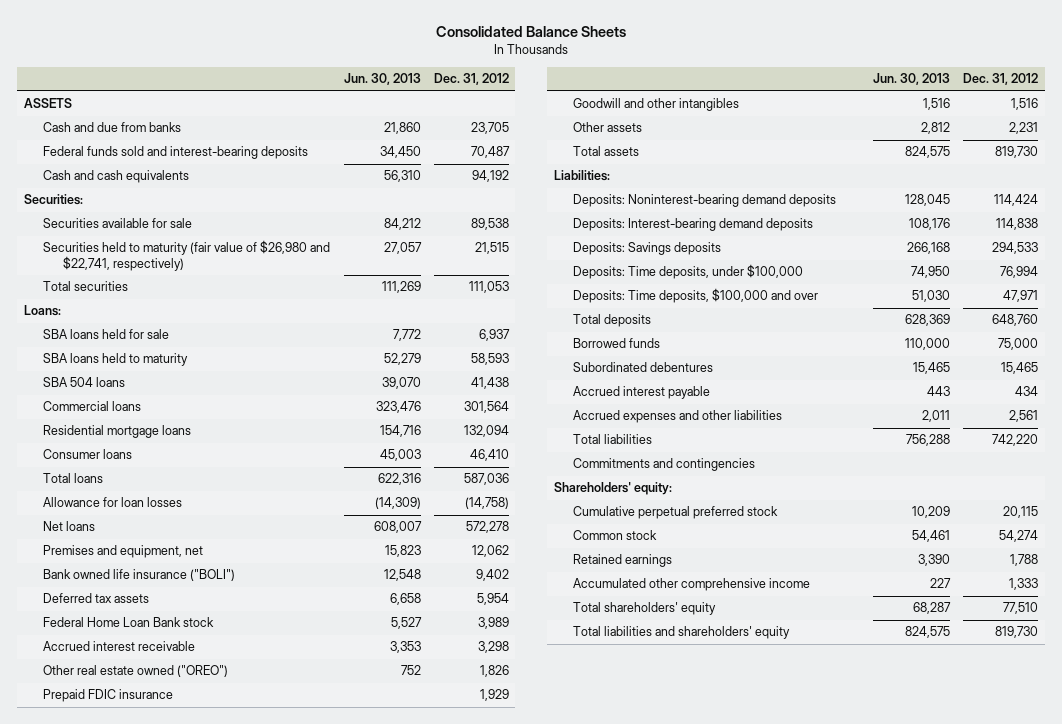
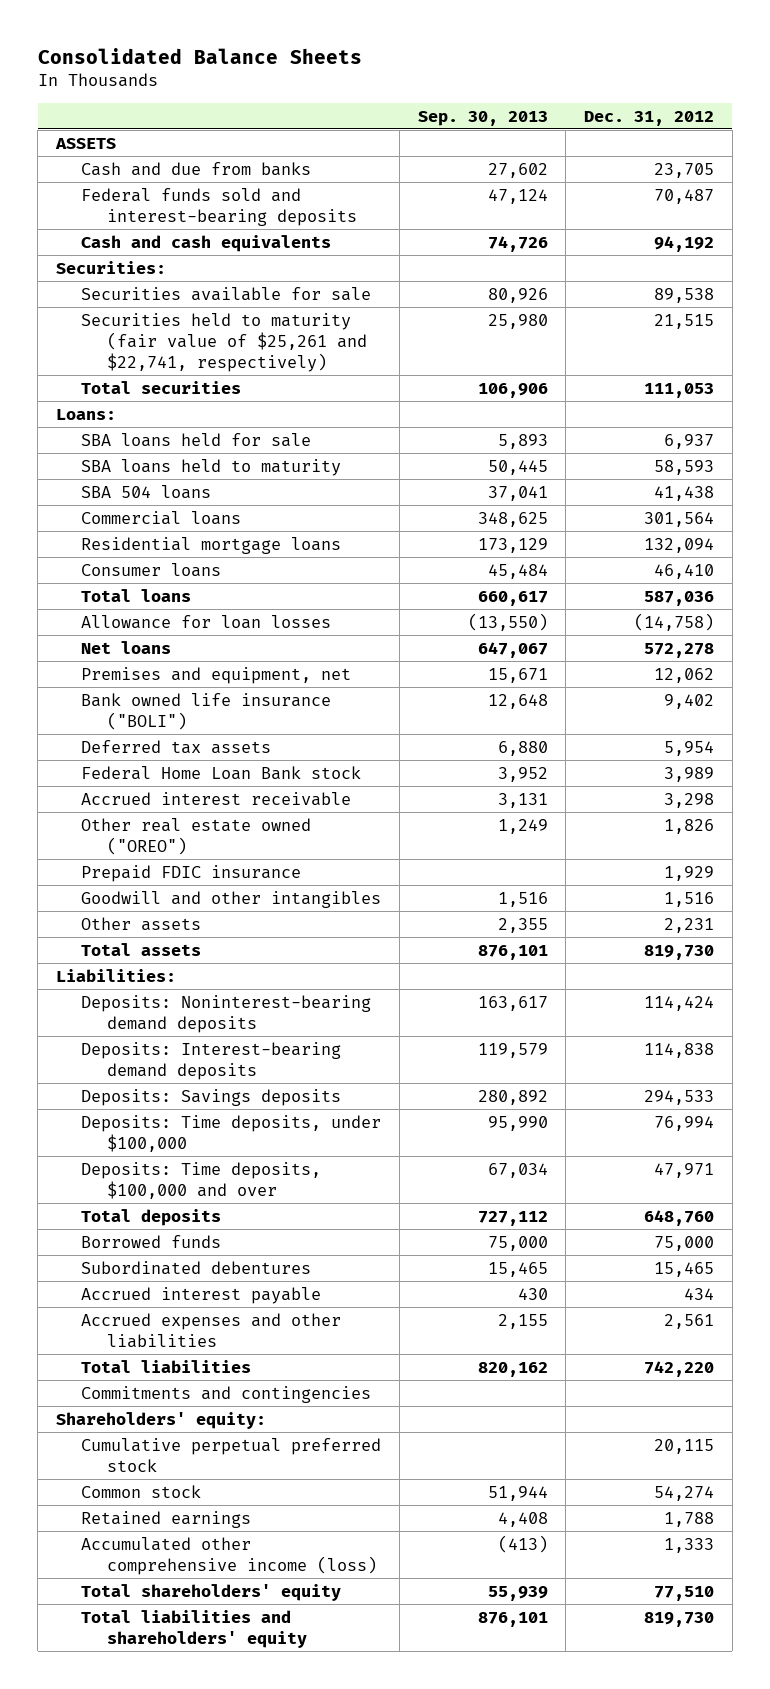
- | Jun. 30, 2013 | Dec. 31, 2012
+ | Sep. 30, 2013 | Dec. 31, 2012
- Securities held to maturity (fair value of $26,980 and $22,741, respectively) | 27,057 | 21,515
+ Securities held to maturity (fair value of $25,261 and $22,741, respectively) | 25,980 | 21,515
- Accumulated other comprehensive income | 227 | 1,333
+ Accumulated other comprehensive income (loss) | (413) | 1,333

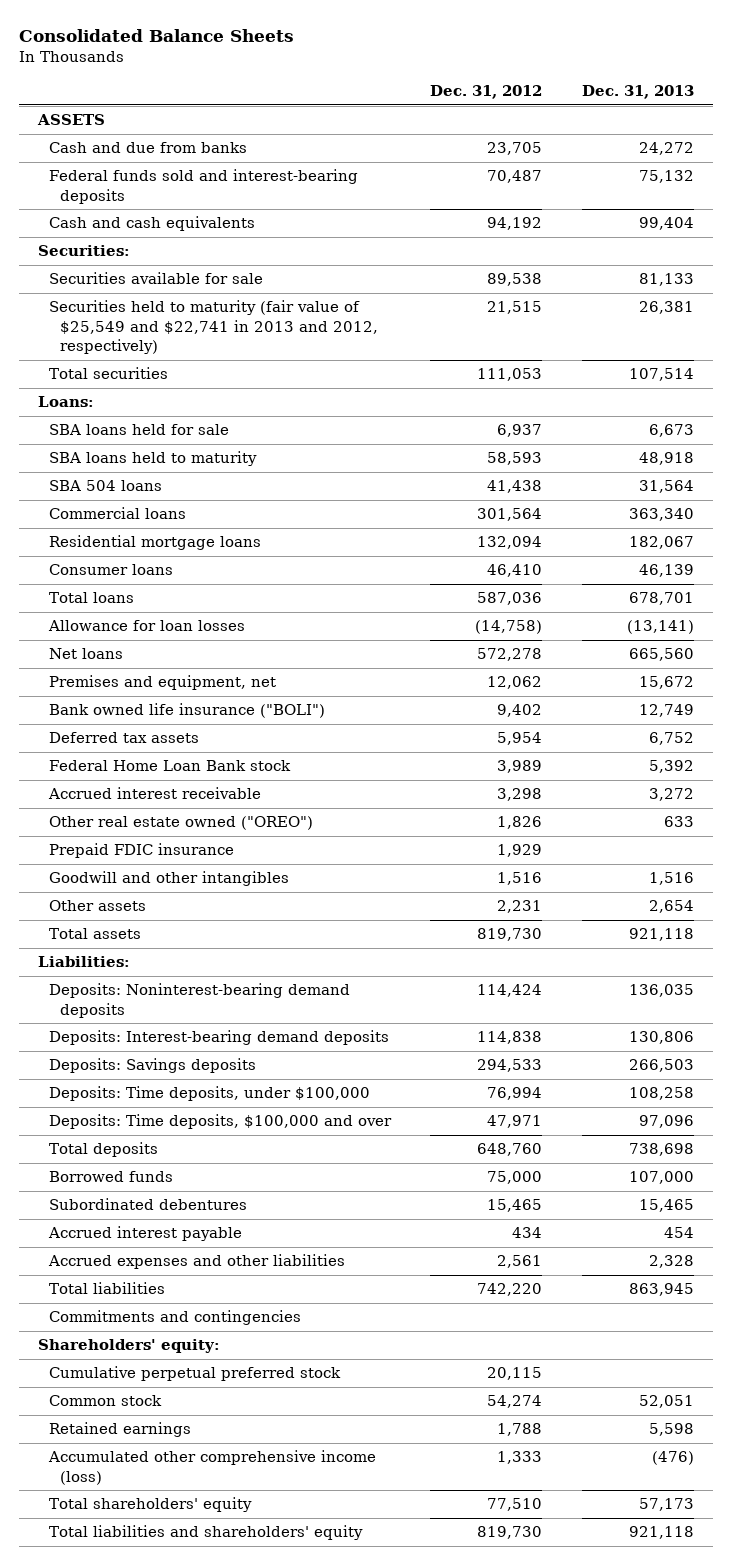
- | Sep. 30, 2013 | Dec. 31, 2012
+ | Dec. 31, 2012 | Dec. 31, 2013
- Securities held to maturity (fair value of $25,261 and $22,741, respectively) | 25,980 | 21,515
+ Securities held to maturity (fair value of $25,549 and $22,741 in 2013 and 2012, respectively) | 21,515 | 26,381

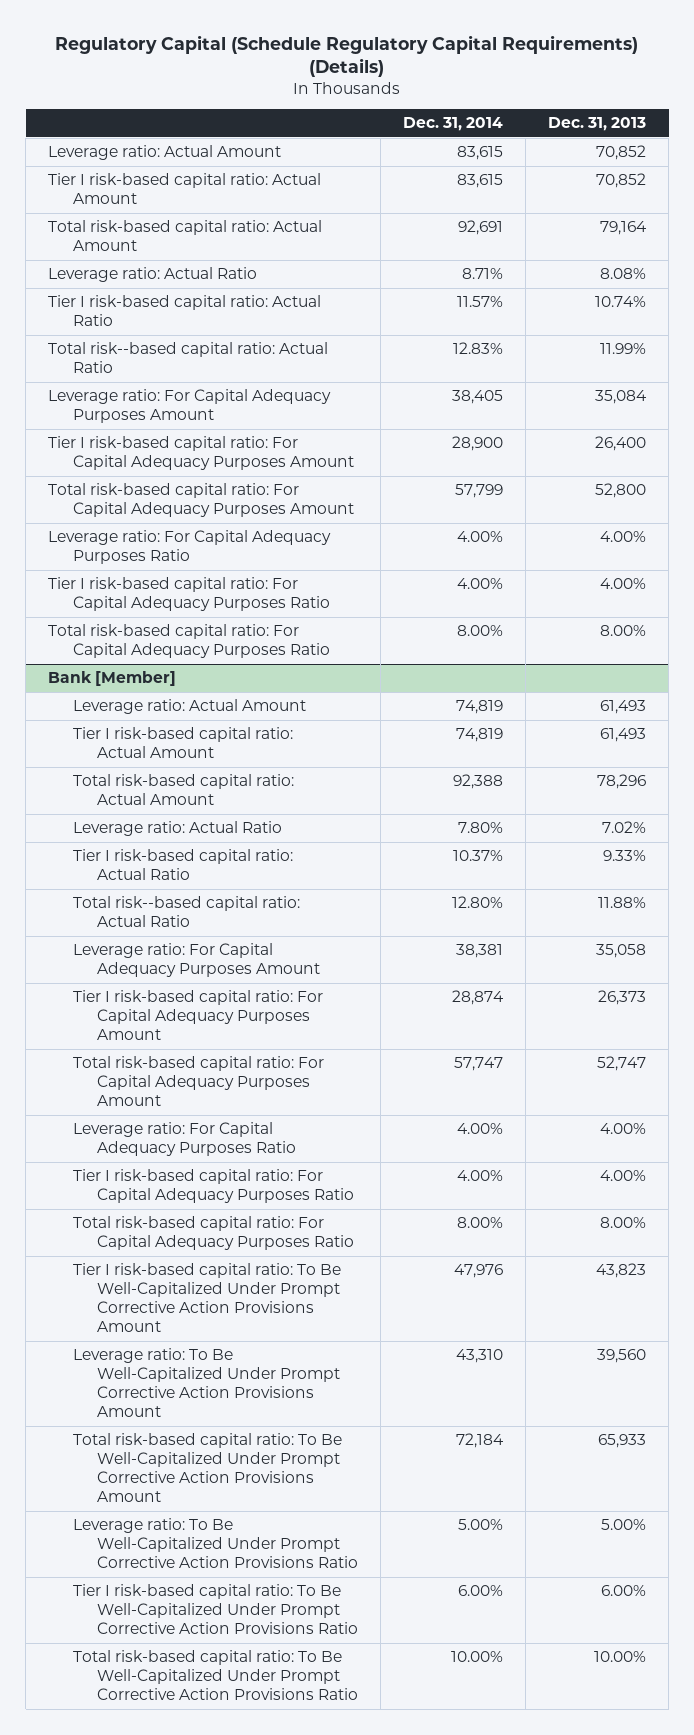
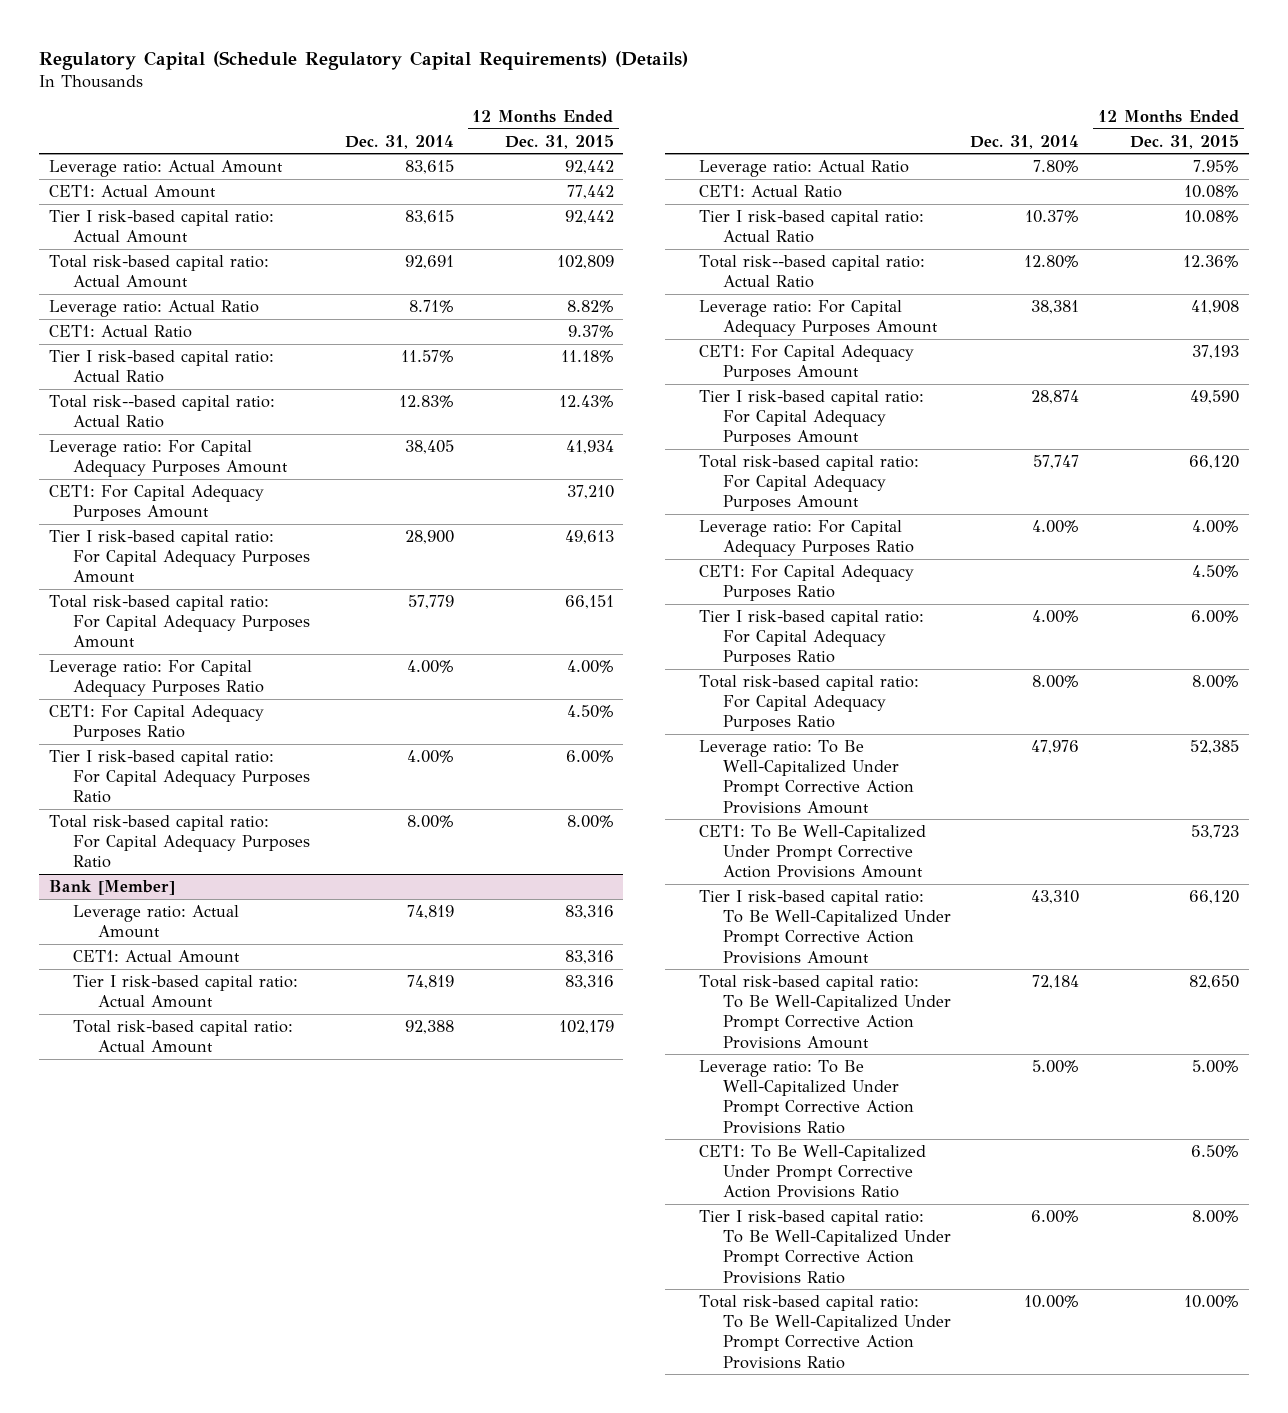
- | Dec. 31, 2014 | Dec. 31, 2013
+ | Dec. 31, 2014 | 12 Months Ended Dec. 31, 2015
+ CET1: Actual Amount | | 77,442
+ CET1: Actual Ratio | | 9.37%
+ CET1: For Capital Adequacy Purposes Amount | | 37,210
- Total risk-based capital ratio: For Capital Adequacy Purposes Amount | 57,799 | 52,800
+ Total risk-based capital ratio: For Capital Adequacy Purposes Amount | 57,779 | 66,151
+ CET1: For Capital Adequacy Purposes Ratio | | 4.50%
@ Bank [Member]
+ CET1: Actual Amount | | 83,316
+ CET1: Actual Ratio | | 10.08%
+ CET1: For Capital Adequacy Purposes Amount | | 37,193
+ CET1: For Capital Adequacy Purposes Ratio | | 4.50%
- Tier I risk-based capital ratio: To Be Well-Capitalized Under Prompt Corrective Action Provisions Amount | 47,976 | 43,823
- Leverage ratio: To Be Well-Capitalized Under Prompt Corrective Action Provisions Amount | 43,310 | 39,560
+ Leverage ratio: To Be Well-Capitalized Under Prompt Corrective Action Provisions Amount | 47,976 | 52,385
+ CET1: To Be Well-Capitalized Under Prompt Corrective Action Provisions Amount | | 53,723
+ Tier I risk-based capital ratio: To Be Well-Capitalized Under Prompt Corrective Action Provisions Amount | 43,310 | 66,120
+ CET1: To Be Well-Capitalized Under Prompt Corrective Action Provisions Ratio | | 6.50%

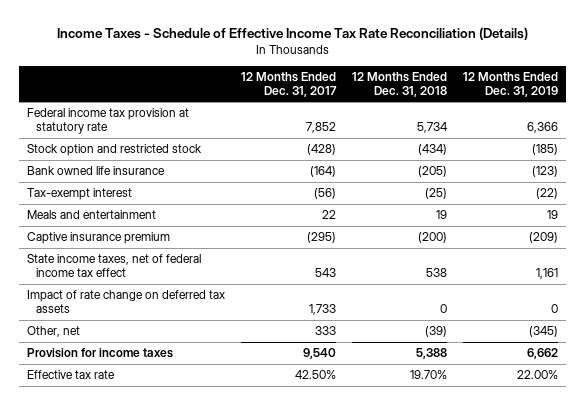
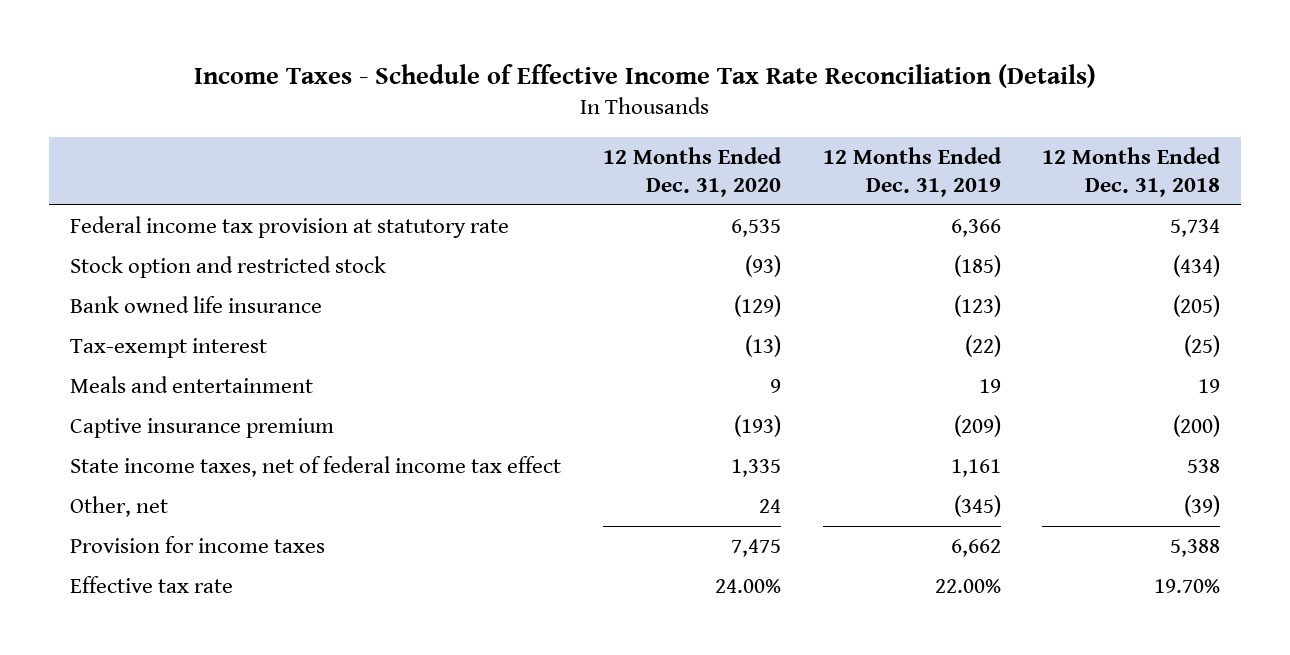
- | 12 Months Ended Dec. 31, 2017 | 12 Months Ended Dec. 31, 2018 | 12 Months Ended Dec. 31, 2019
+ | 12 Months Ended Dec. 31, 2020 | 12 Months Ended Dec. 31, 2019 | 12 Months Ended Dec. 31, 2018
- Impact of rate change on deferred tax assets | 1,733 | 0 | 0

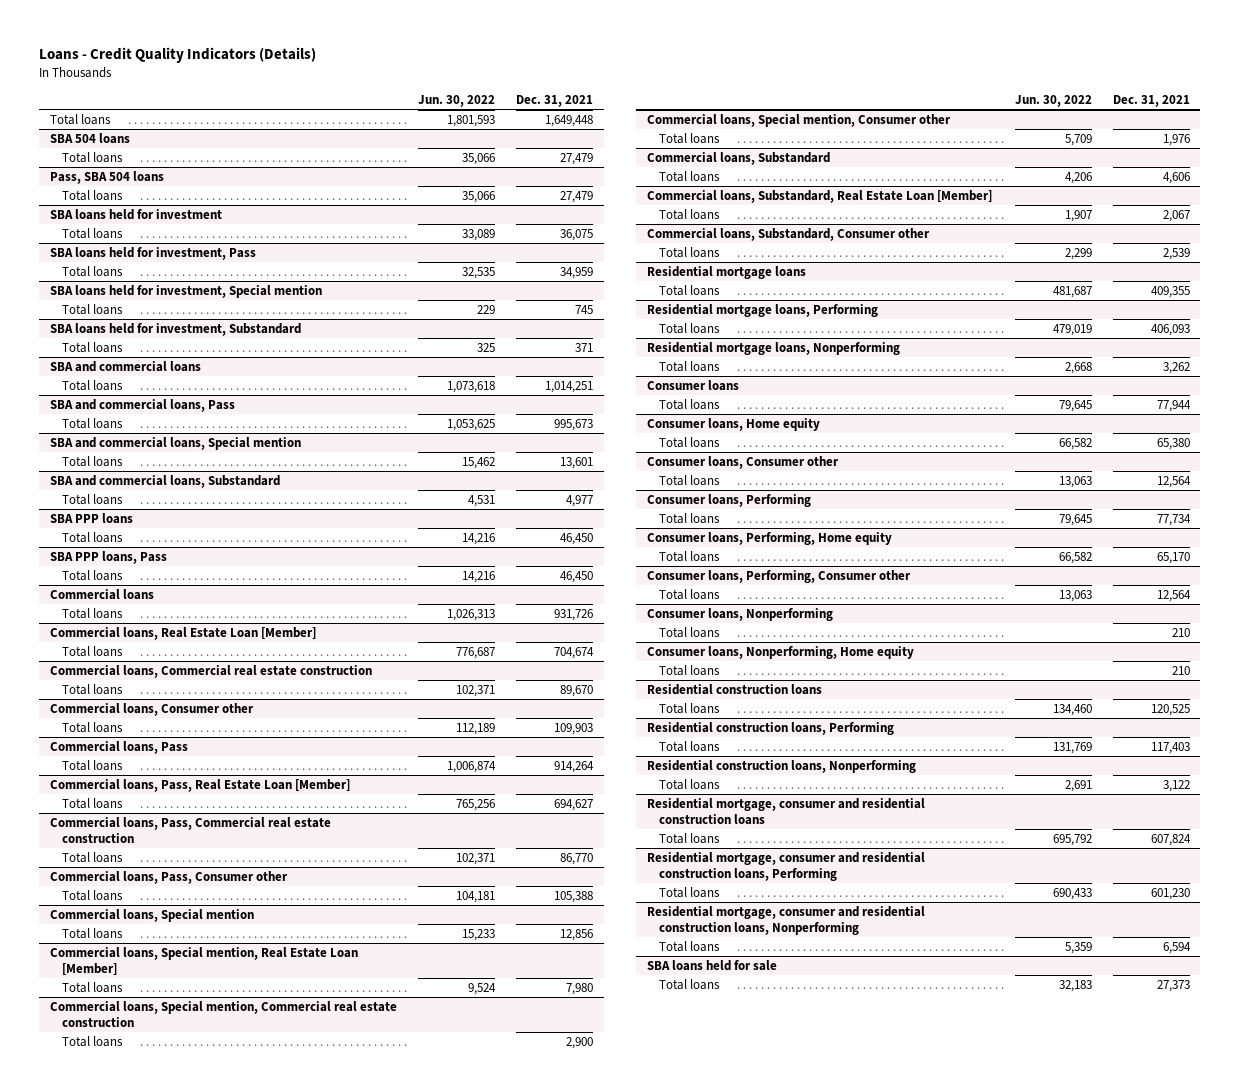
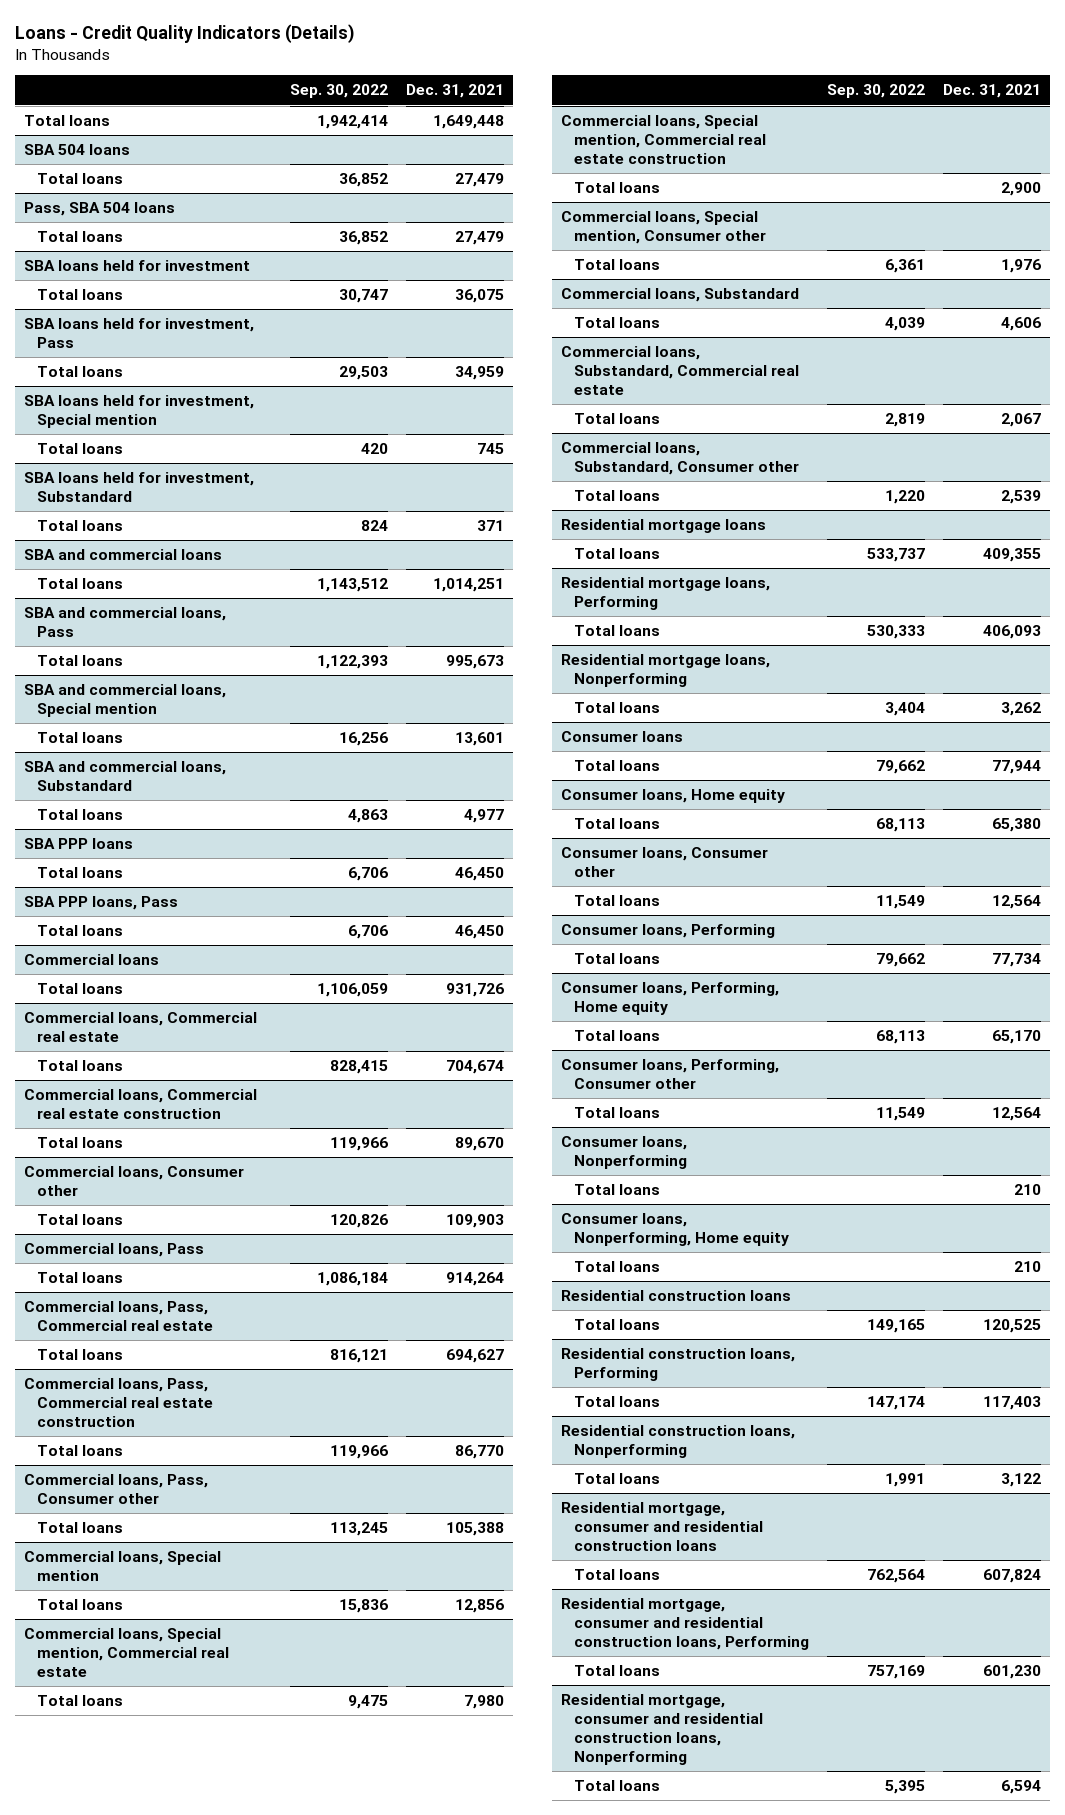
- | Jun. 30, 2022 | Dec. 31, 2021
+ | Sep. 30, 2022 | Dec. 31, 2021
- Commercial loans, Real Estate Loan [Member]
+ Commercial loans, Commercial real estate
- Commercial loans, Pass, Real Estate Loan [Member]
+ Commercial loans, Pass, Commercial real estate
- Commercial loans, Special mention, Real Estate Loan [Member]
+ Commercial loans, Special mention, Commercial real estate
- Commercial loans, Substandard, Real Estate Loan [Member]
+ Commercial loans, Substandard, Commercial real estate
- SBA loans held for sale
- Total loans | 32,183 | 27,373

